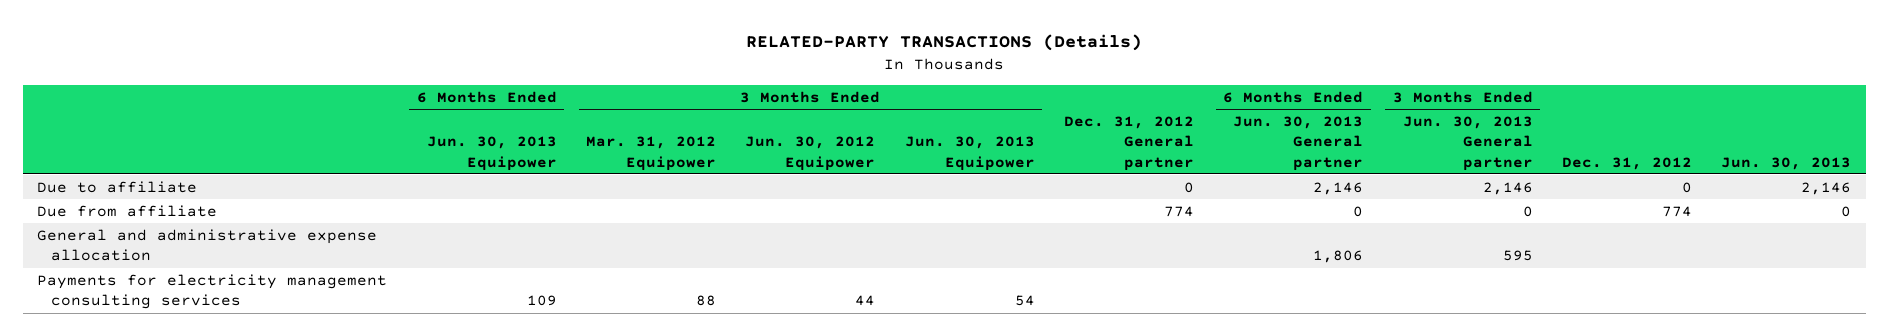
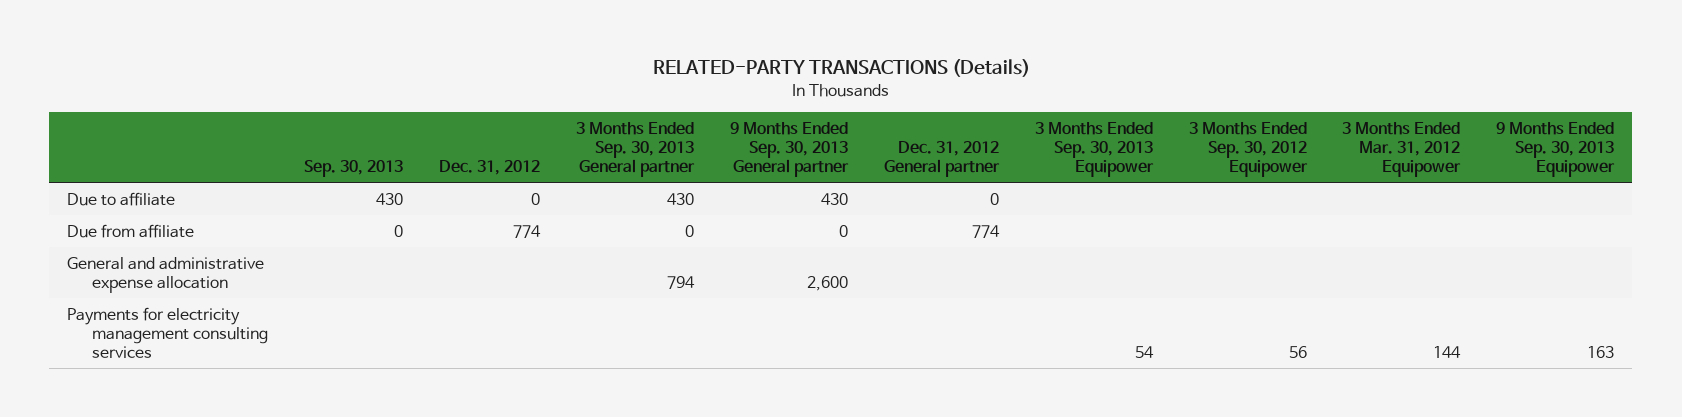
- | 6 Months Ended Jun. 30, 2013 Equipower | 3 Months Ended Mar. 31, 2012 Equipower | 3 Months Ended Jun. 30, 2012 Equipower | 3 Months Ended Jun. 30, 2013 Equipower | Dec. 31, 2012 General partner | 6 Months Ended Jun. 30, 2013 General partner | 3 Months Ended Jun. 30, 2013 General partner | Dec. 31, 2012 | Jun. 30, 2013
+ | Sep. 30, 2013 | Dec. 31, 2012 | 3 Months Ended Sep. 30, 2013 General partner | 9 Months Ended Sep. 30, 2013 General partner | Dec. 31, 2012 General partner | 3 Months Ended Sep. 30, 2013 Equipower | 3 Months Ended Sep. 30, 2012 Equipower | 3 Months Ended Mar. 31, 2012 Equipower | 9 Months Ended Sep. 30, 2013 Equipower
- Payments for electricity management consulting services | 109 | 88 | 44 | 54 | | | | |
+ Payments for electricity management consulting services | | | | | | 54 | 56 | 144 | 163

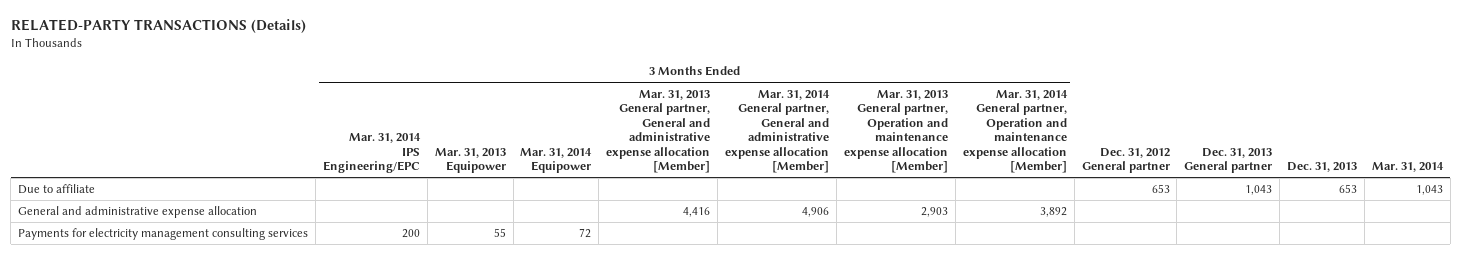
- | Sep. 30, 2013 | Dec. 31, 2012 | 3 Months Ended Sep. 30, 2013 General partner | 9 Months Ended Sep. 30, 2013 General partner | Dec. 31, 2012 General partner | 3 Months Ended Sep. 30, 2013 Equipower | 3 Months Ended Sep. 30, 2012 Equipower | 3 Months Ended Mar. 31, 2012 Equipower | 9 Months Ended Sep. 30, 2013 Equipower
+ | 3 Months Ended Mar. 31, 2014 IPS Engineering/EPC | 3 Months Ended Mar. 31, 2013 Equipower | 3 Months Ended Mar. 31, 2014 Equipower | 3 Months Ended Mar. 31, 2013 General partner, General and administrative expense allocation [Member] | 3 Months Ended Mar. 31, 2014 General partner, General and administrative expense allocation [Member] | 3 Months Ended Mar. 31, 2013 General partner, Operation and maintenance expense allocation [Member] | 3 Months Ended Mar. 31, 2014 General partner, Operation and maintenance expense allocation [Member] | Dec. 31, 2012 General partner | Dec. 31, 2013 General partner | Dec. 31, 2013 | Mar. 31, 2014
- Due to affiliate | 430 | 0 | 430 | 430 | 0 | | | |
- Due from affiliate | 0 | 774 | 0 | 0 | 774 | | | |
+ Due to affiliate | | | | | | | | 653 | 1,043 | 653 | 1,043

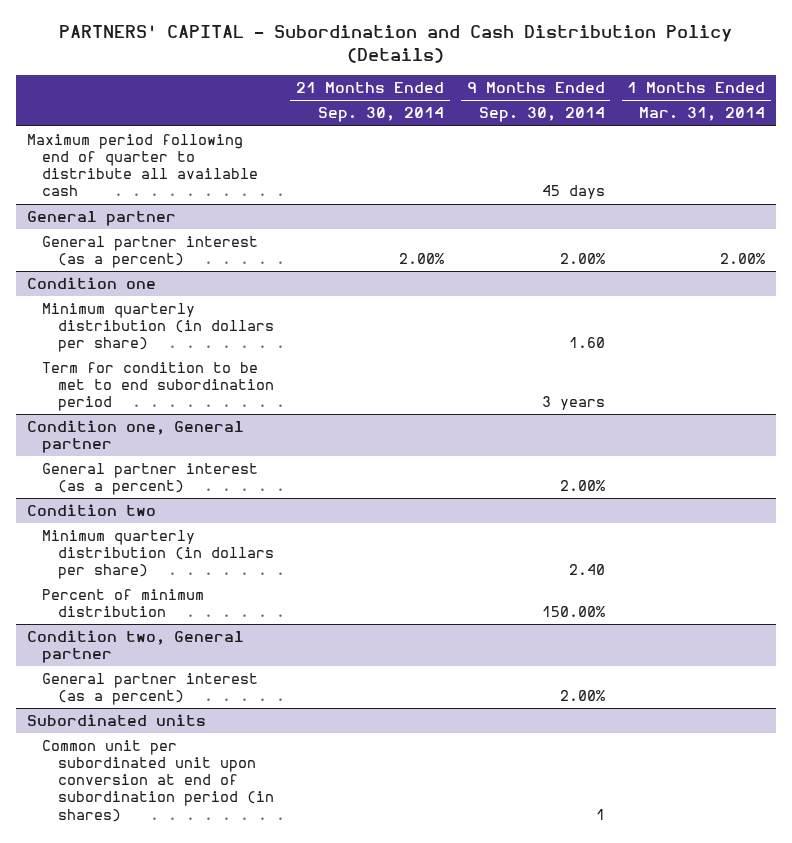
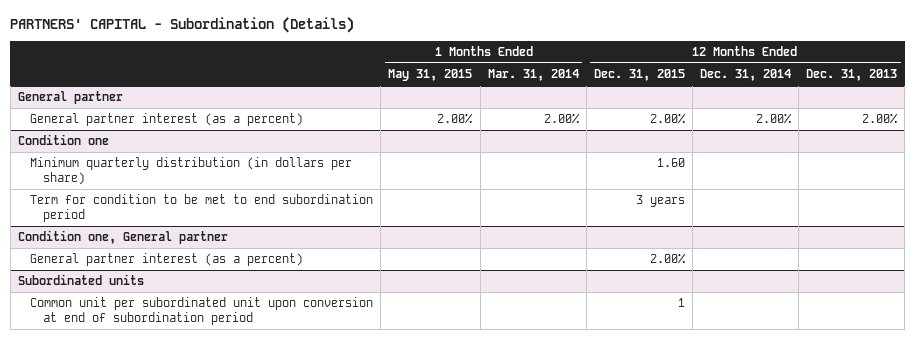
- PARTNERS' CAPITAL - Subordination and Cash Distribution Policy (Details)
+ PARTNERS' CAPITAL - Subordination (Details)
- | 21 Months Ended Sep. 30, 2014 | 9 Months Ended Sep. 30, 2014 | 1 Months Ended Mar. 31, 2014
+ | 1 Months Ended May 31, 2015 | 1 Months Ended Mar. 31, 2014 | 12 Months Ended Dec. 31, 2015 | 12 Months Ended Dec. 31, 2014 | 12 Months Ended Dec. 31, 2013
- Maximum period following end of quarter to distribute all available cash | | 45 days |
- Condition two
- Minimum quarterly distribution (in dollars per share) | | 2.40 |
- Percent of minimum distribution | | 150.00% |
- Condition two, General partner
- General partner interest (as a percent) | | 2.00% |
@ Subordinated units
- Common unit per subordinated unit upon conversion at end of subordination period (in shares) | | 1 |
+ Common unit per subordinated unit upon conversion at end of subordination period | | | 1 | |

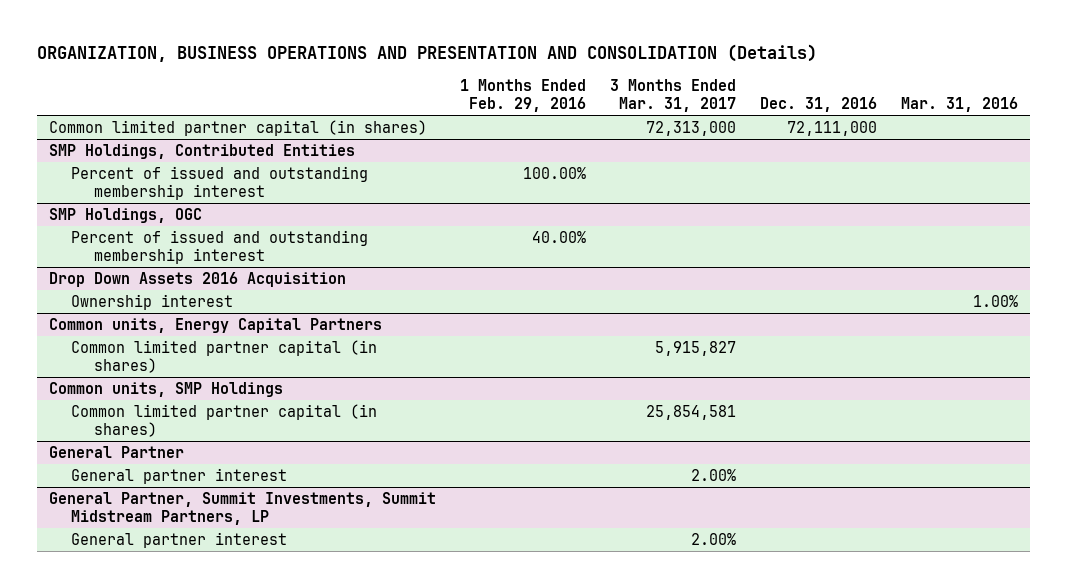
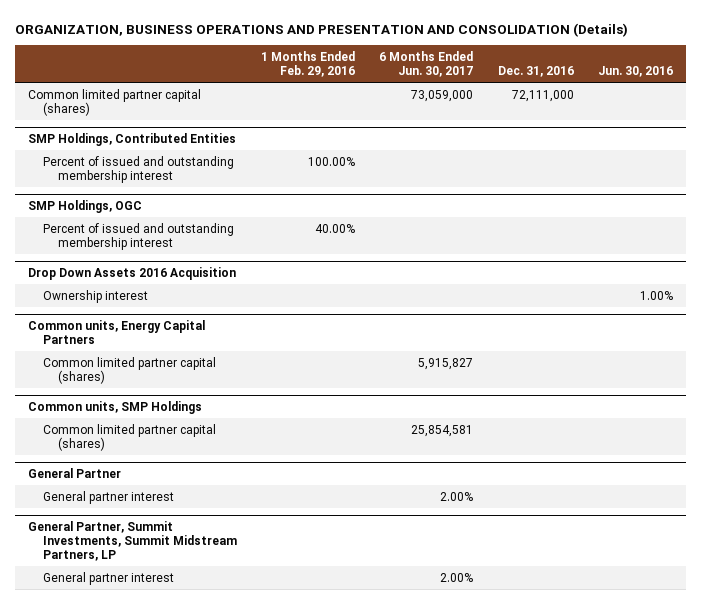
- | 1 Months Ended Feb. 29, 2016 | 3 Months Ended Mar. 31, 2017 | Dec. 31, 2016 | Mar. 31, 2016
+ | 1 Months Ended Feb. 29, 2016 | 6 Months Ended Jun. 30, 2017 | Dec. 31, 2016 | Jun. 30, 2016
- Common limited partner capital (in shares) | | 72,313,000 | 72,111,000 |
+ Common limited partner capital (shares) | | 73,059,000 | 72,111,000 |
@ Common units, Energy Capital Partners
- Common limited partner capital (in shares) | | 5,915,827 | |
+ Common limited partner capital (shares) | | 5,915,827 | |
@ Common units, SMP Holdings
- Common limited partner capital (in shares) | | 25,854,581 | |
+ Common limited partner capital (shares) | | 25,854,581 | |

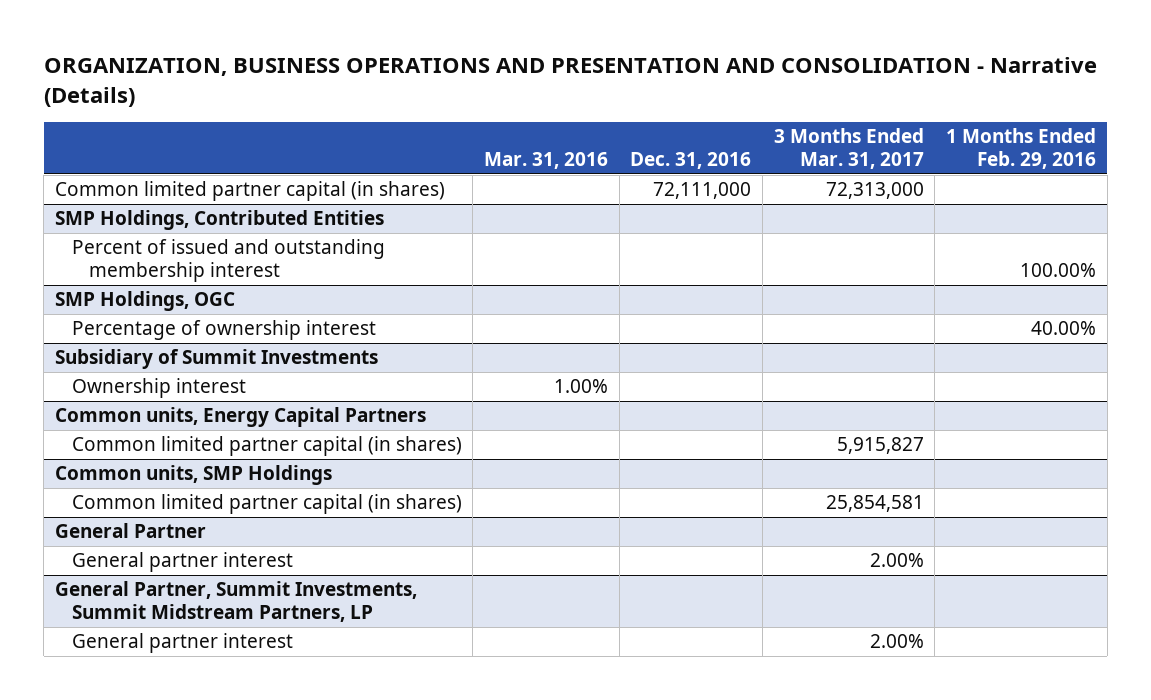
- ORGANIZATION, BUSINESS OPERATIONS AND PRESENTATION AND CONSOLIDATION (Details)
+ ORGANIZATION, BUSINESS OPERATIONS AND PRESENTATION AND CONSOLIDATION - Narrative (Details)
- | 1 Months Ended Feb. 29, 2016 | 6 Months Ended Jun. 30, 2017 | Dec. 31, 2016 | Jun. 30, 2016
+ | Mar. 31, 2016 | Dec. 31, 2016 | 3 Months Ended Mar. 31, 2017 | 1 Months Ended Feb. 29, 2016
- Common limited partner capital (shares) | | 73,059,000 | 72,111,000 |
+ Common limited partner capital (in shares) | | 72,111,000 | 72,313,000 |
@ SMP Holdings, OGC
- Percent of issued and outstanding membership interest | 40.00% | | |
- Drop Down Assets 2016 Acquisition
- Ownership interest | | | | 1.00%
@ SMP Holdings, OGC
+ Percentage of ownership interest | | | | 40.00%
+ Subsidiary of Summit Investments
+ Ownership interest | 1.00% | | |
@ Common units, Energy Capital Partners
- Common limited partner capital (shares) | | 5,915,827 | |
+ Common limited partner capital (in shares) | | | 5,915,827 |
@ Common units, SMP Holdings
- Common limited partner capital (shares) | | 25,854,581 | |
+ Common limited partner capital (in shares) | | | 25,854,581 |

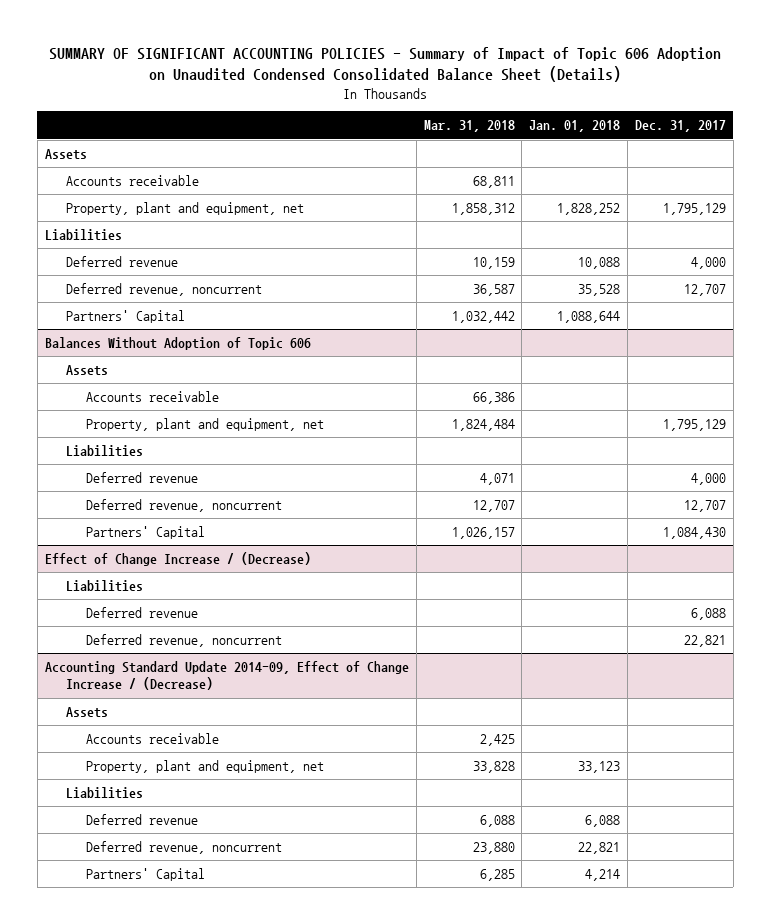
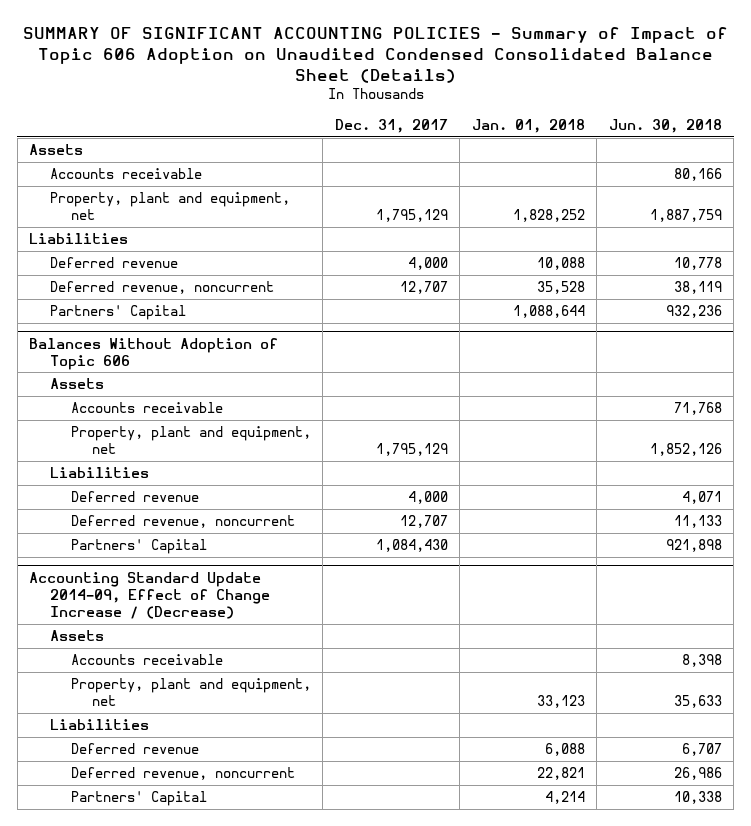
- | Mar. 31, 2018 | Jan. 01, 2018 | Dec. 31, 2017
+ | Dec. 31, 2017 | Jan. 01, 2018 | Jun. 30, 2018
- Effect of Change Increase / (Decrease)
- Liabilities
- Deferred revenue | | | 6,088
- Deferred revenue, noncurrent | | | 22,821

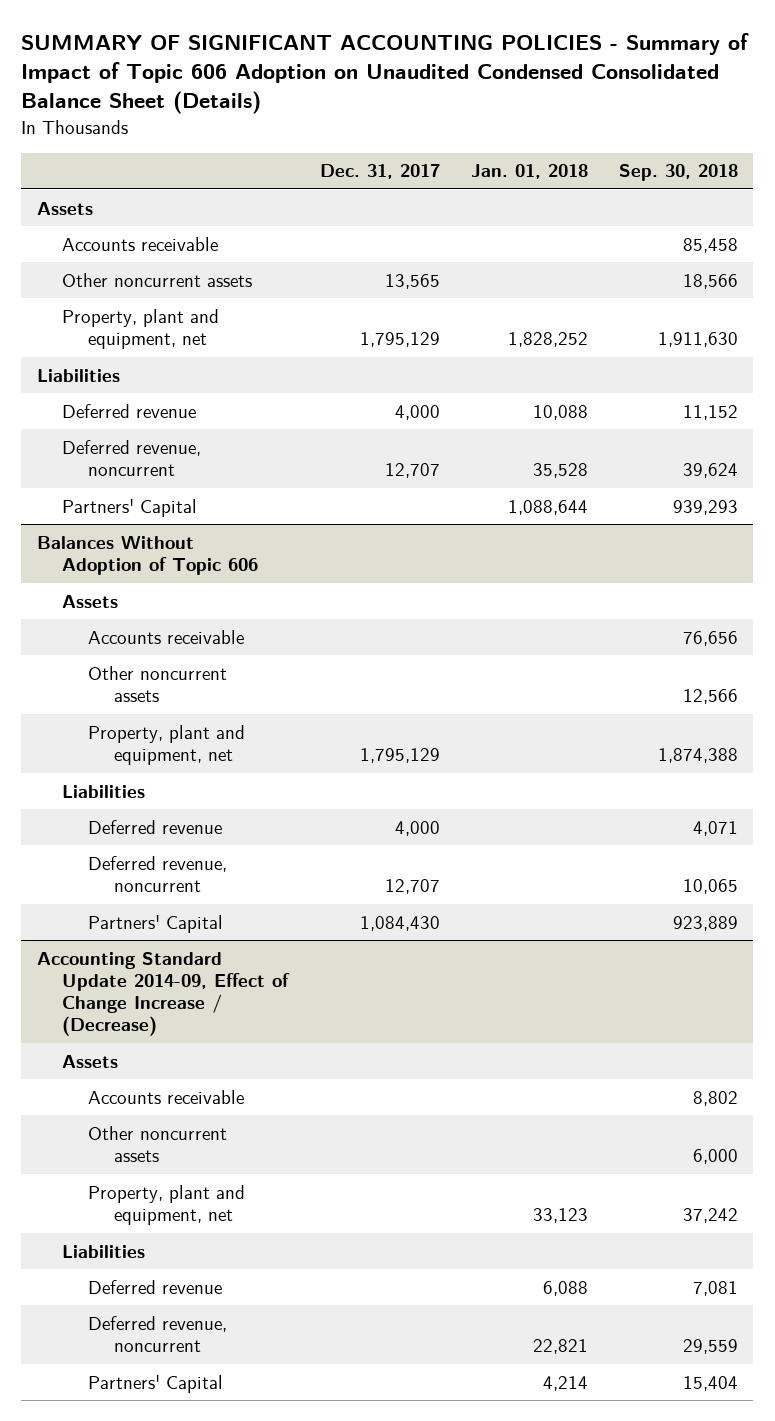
- | Dec. 31, 2017 | Jan. 01, 2018 | Jun. 30, 2018
+ | Dec. 31, 2017 | Jan. 01, 2018 | Sep. 30, 2018
+ Other noncurrent assets | 13,565 | | 18,566
@ Balances Without Adoption of Topic 606
+ Other noncurrent assets | | | 12,566
@ Accounting Standard Update 2014-09, Effect of Change Increase / (Decrease)
+ Other noncurrent assets | | | 6,000

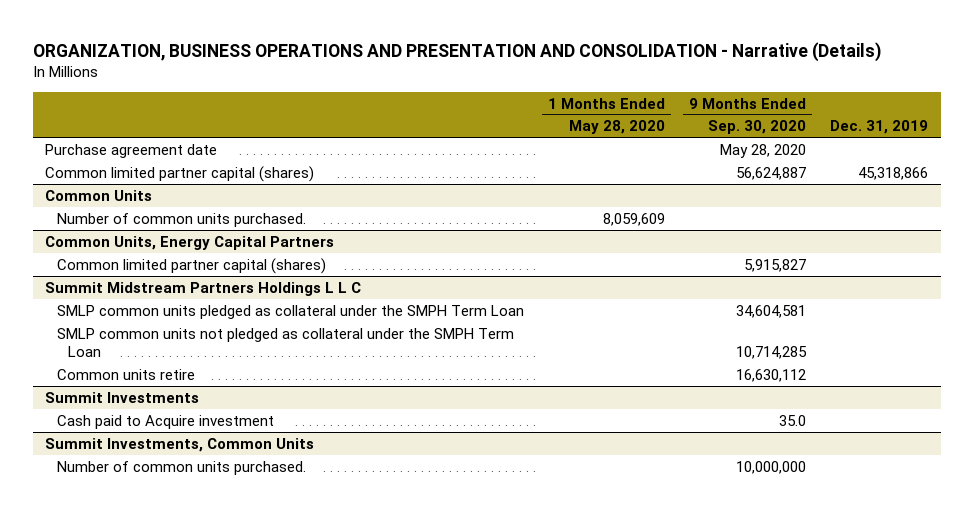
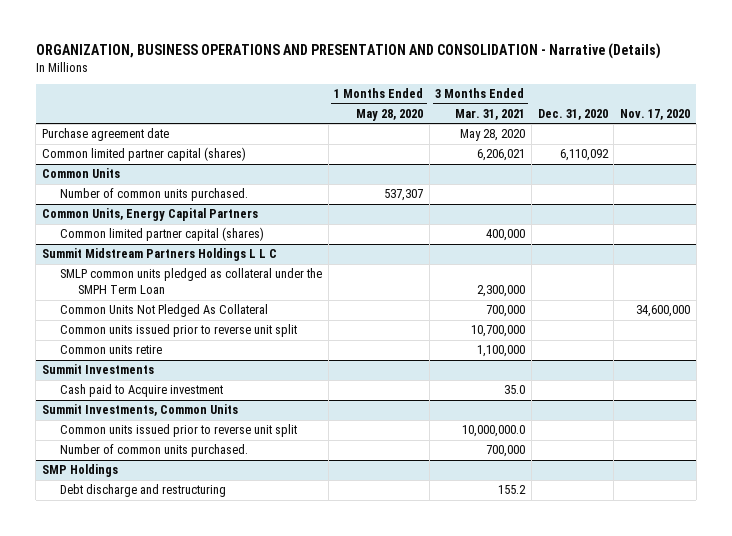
- | 1 Months Ended May 28, 2020 | 9 Months Ended Sep. 30, 2020 | Dec. 31, 2019
+ | 1 Months Ended May 28, 2020 | 3 Months Ended Mar. 31, 2021 | Dec. 31, 2020 | Nov. 17, 2020
@ Common Units
- Number of common units purchased. | 8,059,609 | |
+ Number of common units purchased. | 537,307 | | |
@ Summit Midstream Partners Holdings L L C
- SMLP common units not pledged as collateral under the SMPH Term Loan | | 10,714,285 |
+ Common Units Not Pledged As Collateral | | 700,000 | | 34,600,000
+ Common units issued prior to reverse unit split | | 10,700,000 | |
@ Summit Investments, Common Units
+ Common units issued prior to reverse unit split | | 10,000,000.0 | |
+ SMP Holdings
+ Debt discharge and restructuring | | 155.2 | |

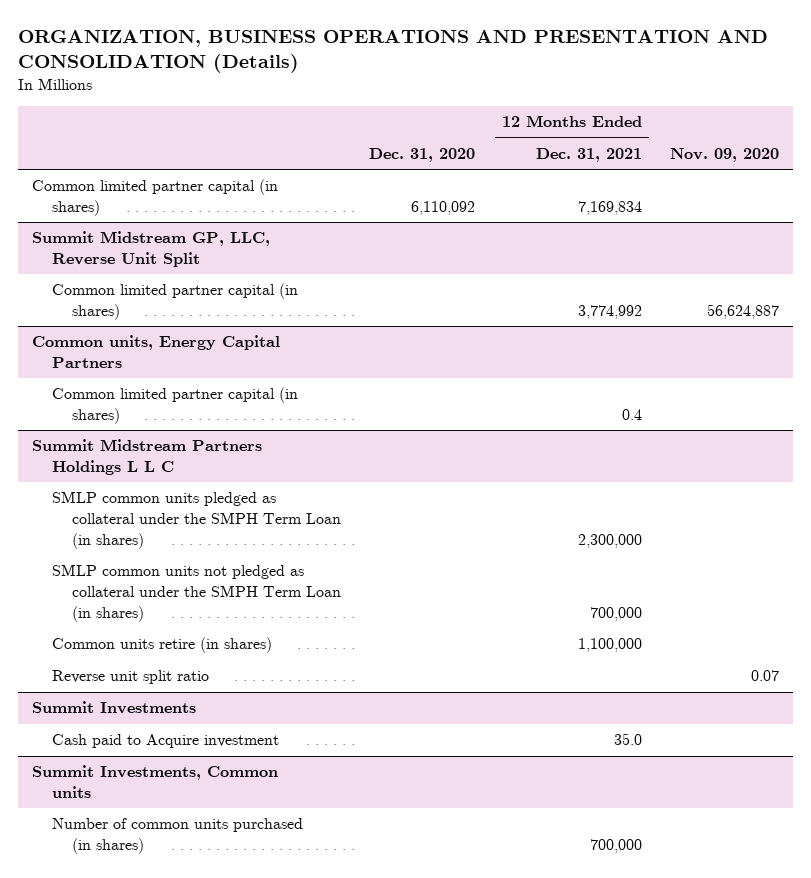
- ORGANIZATION, BUSINESS OPERATIONS AND PRESENTATION AND CONSOLIDATION - Narrative (Details)
+ ORGANIZATION, BUSINESS OPERATIONS AND PRESENTATION AND CONSOLIDATION (Details)
- | 1 Months Ended May 28, 2020 | 3 Months Ended Mar. 31, 2021 | Dec. 31, 2020 | Nov. 17, 2020
+ | Dec. 31, 2020 | 12 Months Ended Dec. 31, 2021 | Nov. 09, 2020
- Purchase agreement date | | May 28, 2020 | |
- Common limited partner capital (shares) | | 6,206,021 | 6,110,092 |
- Common Units
- Number of common units purchased. | 537,307 | | |
- Common Units, Energy Capital Partners
- Common limited partner capital (shares) | | 400,000 | |
+ Common limited partner capital (in shares) | 6,110,092 | 7,169,834 |
+ Summit Midstream GP, LLC, Reverse Unit Split
+ Common limited partner capital (in shares) | | 3,774,992 | 56,624,887
+ Common units, Energy Capital Partners
+ Common limited partner capital (in shares) | | 0.4 |
@ Summit Midstream Partners Holdings L L C
- SMLP common units pledged as collateral under the SMPH Term Loan | | 2,300,000 | |
- Common Units Not Pledged As Collateral | | 700,000 | | 34,600,000
- Common units issued prior to reverse unit split | | 10,700,000 | |
- Common units retire | | 1,100,000 | |
+ SMLP common units pledged as collateral under the SMPH Term Loan (in shares) | | 2,300,000 |
+ SMLP common units not pledged as collateral under the SMPH Term Loan (in shares) | | 700,000 |
+ Common units retire (in shares) | | 1,100,000 |
+ Reverse unit split ratio | | | 0.07
- Summit Investments, Common Units
- Common units issued prior to reverse unit split | | 10,000,000.0 | |
- Number of common units purchased. | | 700,000 | |
- SMP Holdings
- Debt discharge and restructuring | | 155.2 | |
+ Summit Investments, Common units
+ Number of common units purchased (in shares) | | 700,000 |

